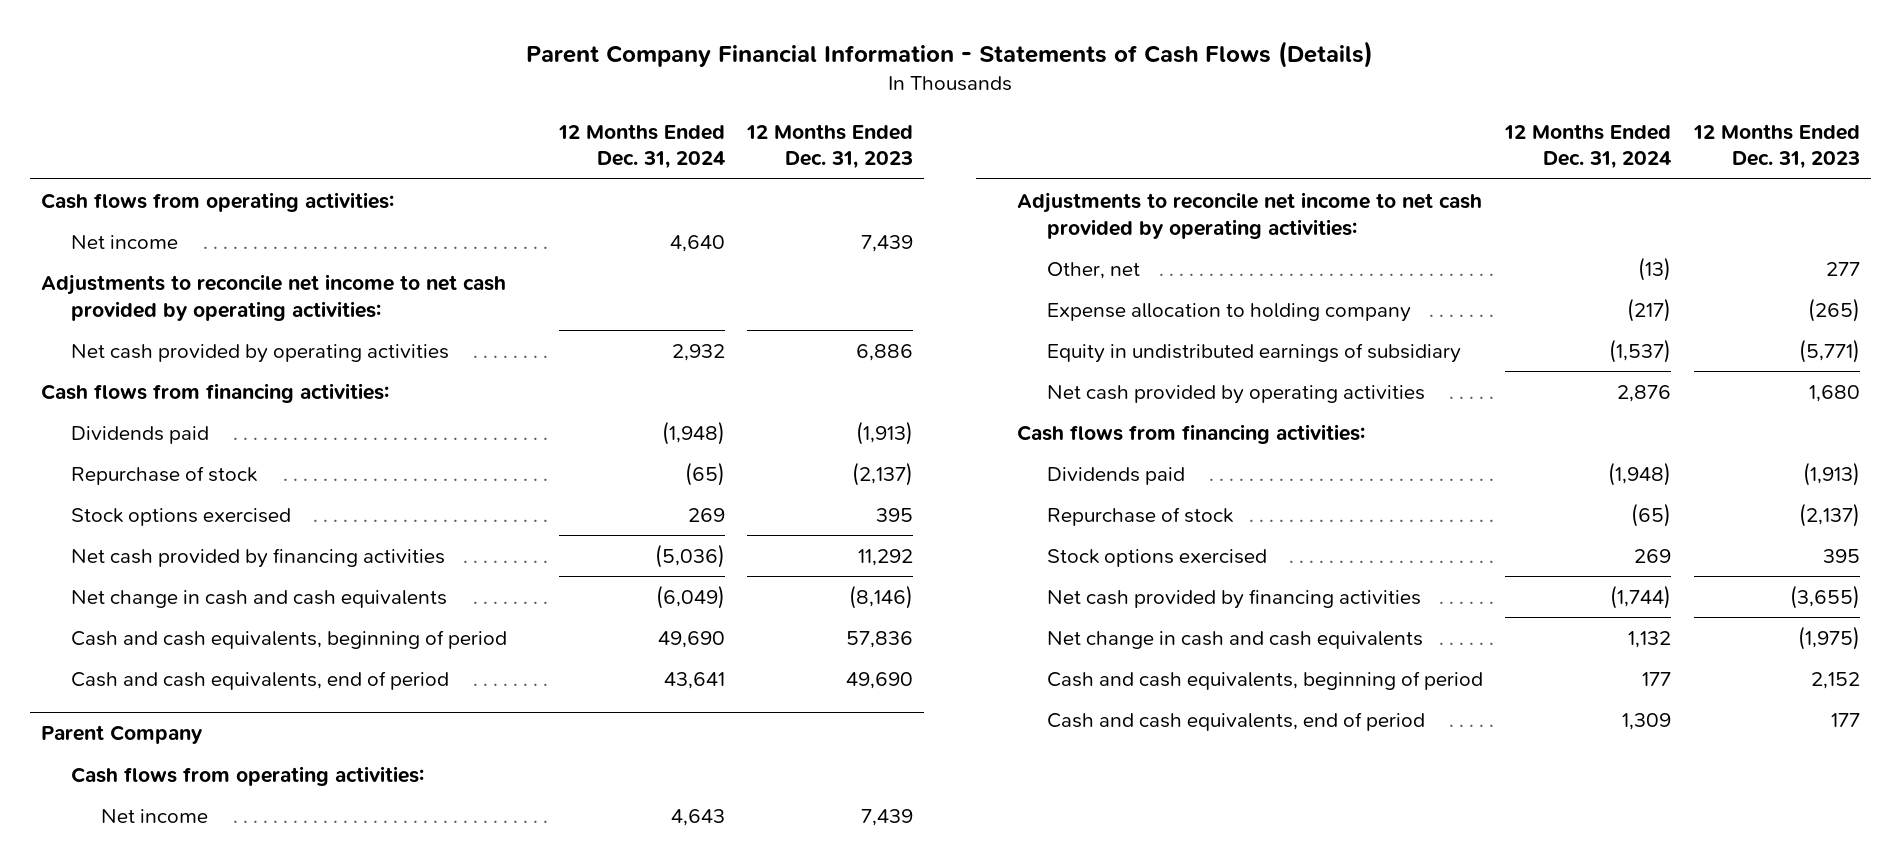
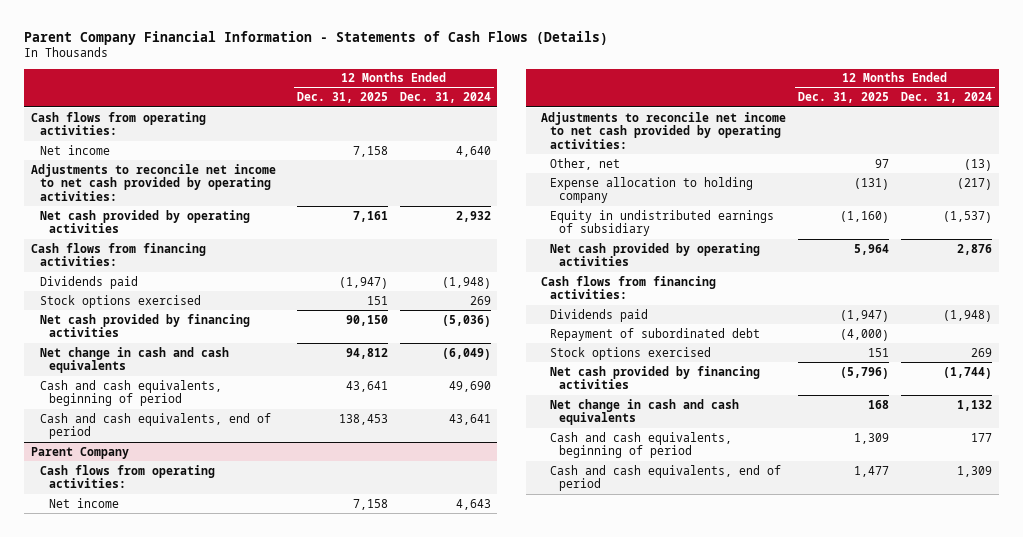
- | 12 Months Ended Dec. 31, 2024 | 12 Months Ended Dec. 31, 2023
+ | 12 Months Ended Dec. 31, 2025 | 12 Months Ended Dec. 31, 2024
- Repurchase of stock | (65) | (2,137)
@ Parent Company
- Repurchase of stock | (65) | (2,137)
+ Repayment of subordinated debt | (4,000) |

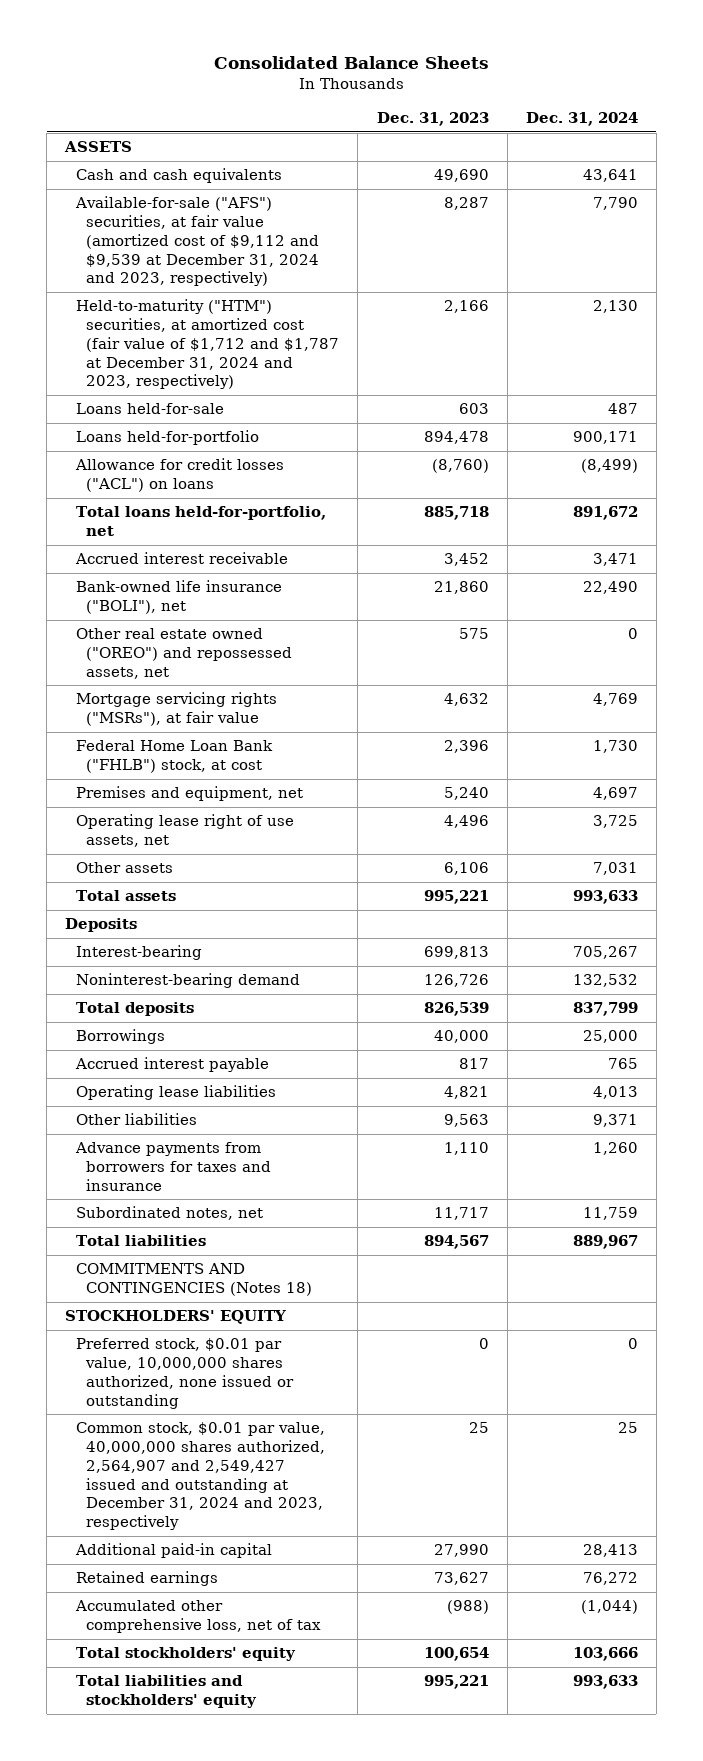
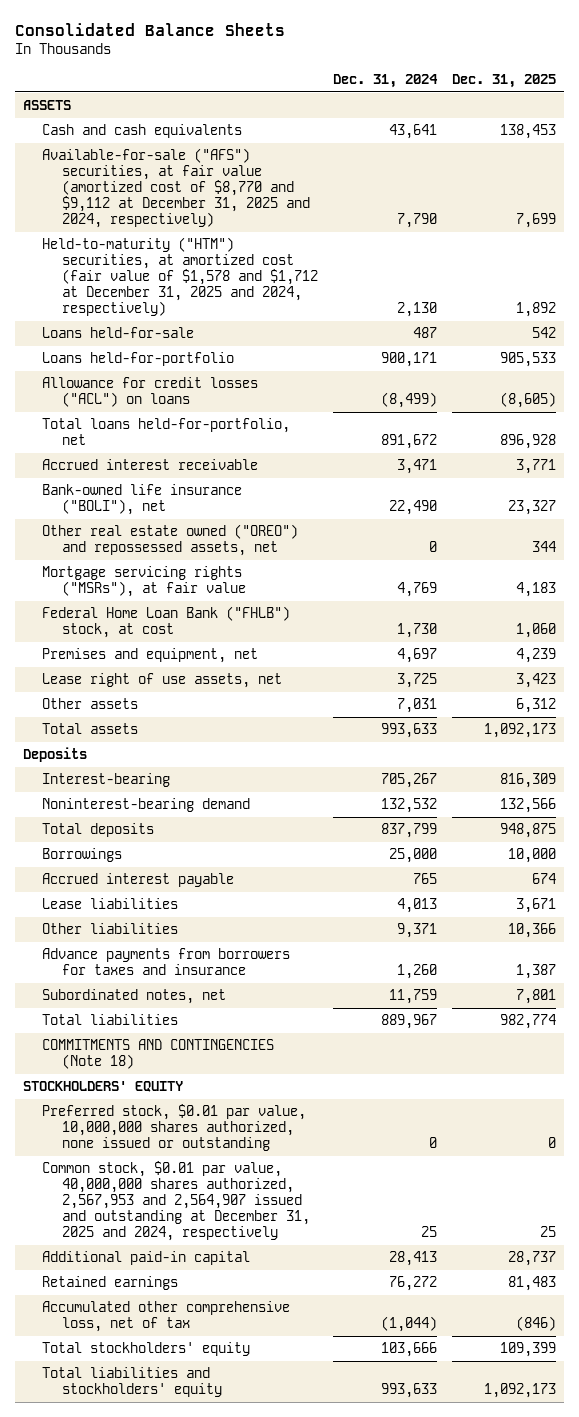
- | Dec. 31, 2023 | Dec. 31, 2024
+ | Dec. 31, 2024 | Dec. 31, 2025
- Available-for-sale ("AFS") securities, at fair value (amortized cost of $9,112 and $9,539 at December 31, 2024 and 2023, respectively) | 8,287 | 7,790
- Held-to-maturity ("HTM") securities, at amortized cost (fair value of $1,712 and $1,787 at December 31, 2024 and 2023, respectively) | 2,166 | 2,130
+ Available-for-sale ("AFS") securities, at fair value (amortized cost of $8,770 and $9,112 at December 31, 2025 and 2024, respectively) | 7,790 | 7,699
+ Held-to-maturity ("HTM") securities, at amortized cost (fair value of $1,578 and $1,712 at December 31, 2025 and 2024, respectively) | 2,130 | 1,892
- Operating lease right of use assets, net | 4,496 | 3,725
+ Lease right of use assets, net | 3,725 | 3,423
- Operating lease liabilities | 4,821 | 4,013
+ Lease liabilities | 4,013 | 3,671
- COMMITMENTS AND CONTINGENCIES (Notes 18)
+ COMMITMENTS AND CONTINGENCIES (Note 18)
- Common stock, $0.01 par value, 40,000,000 shares authorized, 2,564,907 and 2,549,427 issued and outstanding at December 31, 2024 and 2023, respectively | 25 | 25
+ Common stock, $0.01 par value, 40,000,000 shares authorized, 2,567,953 and 2,564,907 issued and outstanding at December 31, 2025 and 2024, respectively | 25 | 25

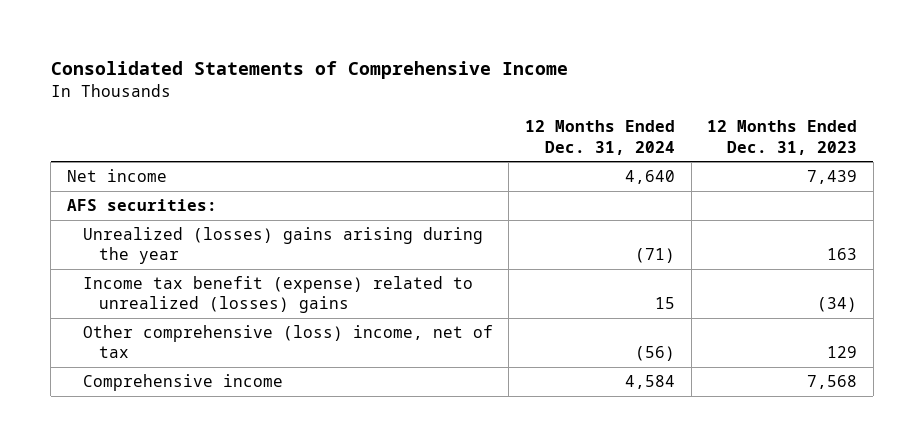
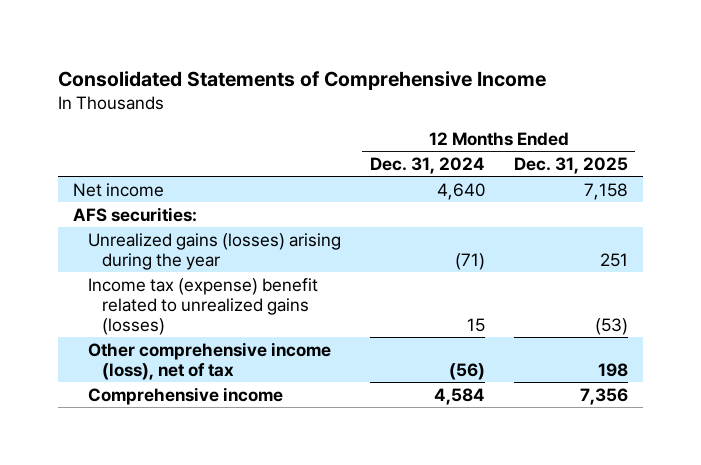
- | 12 Months Ended Dec. 31, 2024 | 12 Months Ended Dec. 31, 2023
+ | 12 Months Ended Dec. 31, 2024 | 12 Months Ended Dec. 31, 2025
- Unrealized (losses) gains arising during the year | (71) | 163
- Income tax benefit (expense) related to unrealized (losses) gains | 15 | (34)
- Other comprehensive (loss) income, net of tax | (56) | 129
+ Unrealized gains (losses) arising during the year | (71) | 251
+ Income tax (expense) benefit related to unrealized gains (losses) | 15 | (53)
+ Other comprehensive income (loss), net of tax | (56) | 198

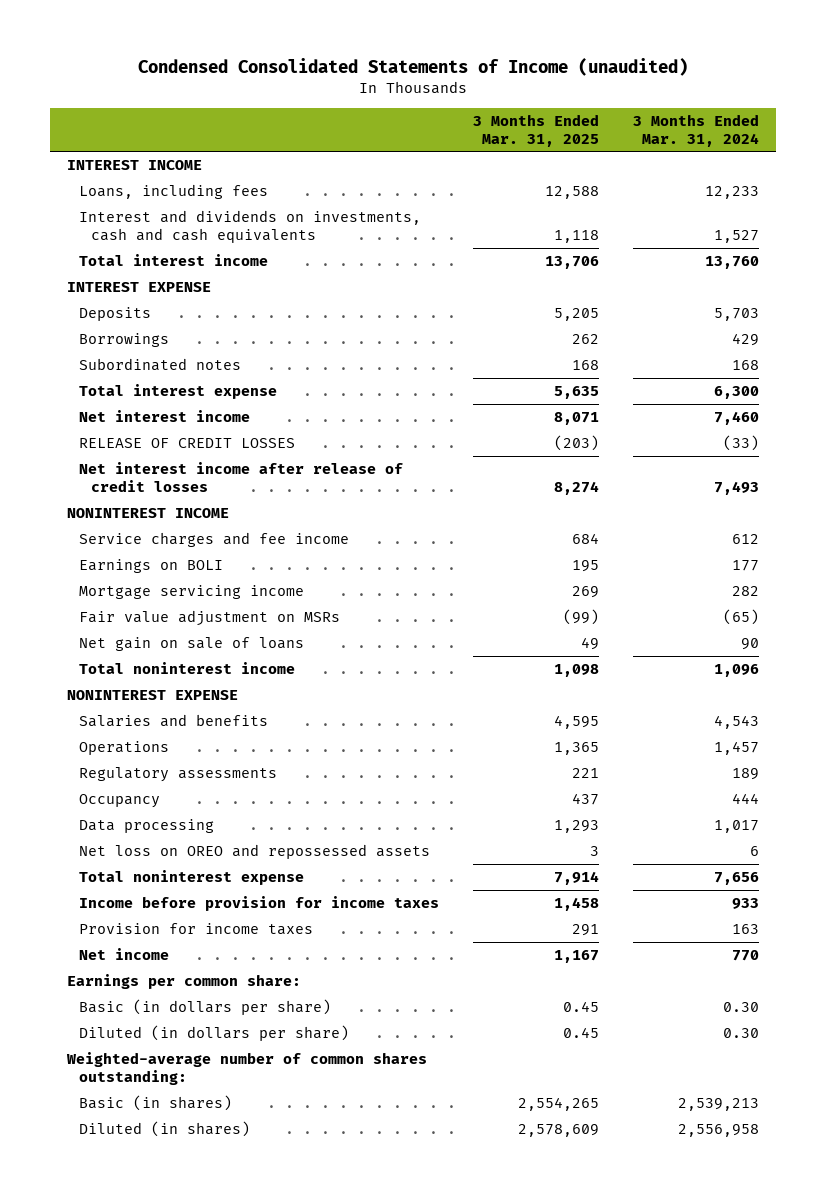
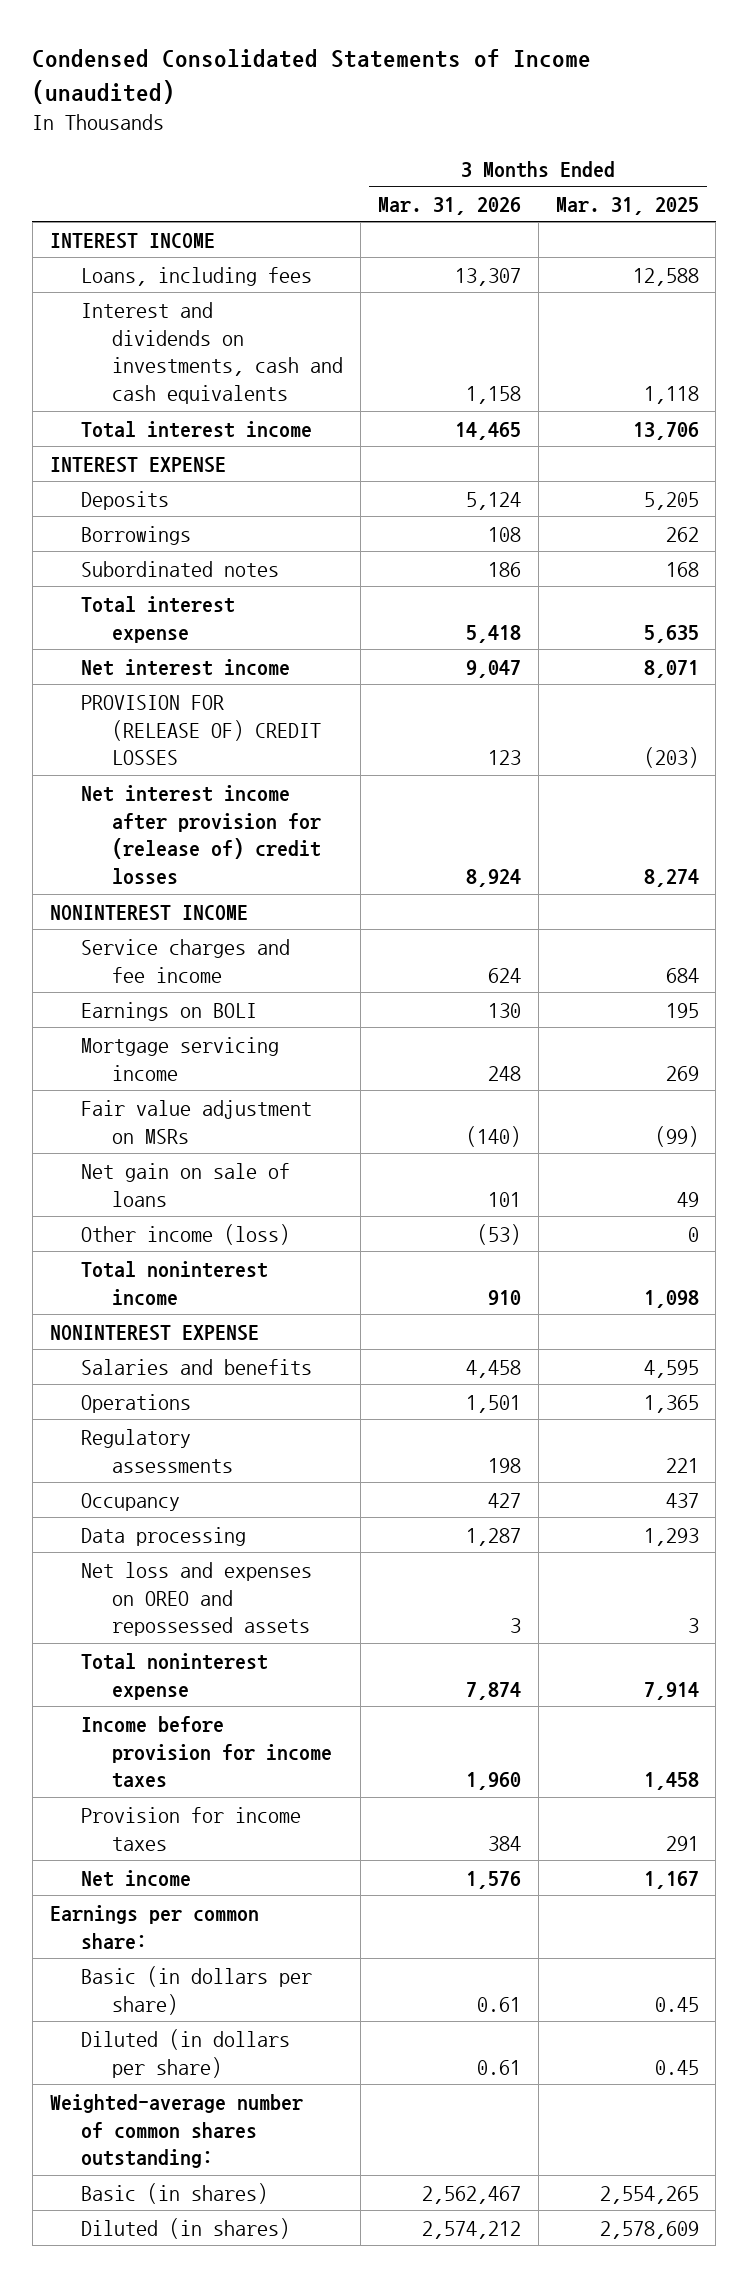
- | 3 Months Ended Mar. 31, 2025 | 3 Months Ended Mar. 31, 2024
+ | 3 Months Ended Mar. 31, 2026 | 3 Months Ended Mar. 31, 2025
- RELEASE OF CREDIT LOSSES | (203) | (33)
- Net interest income after release of credit losses | 8,274 | 7,493
+ PROVISION FOR (RELEASE OF) CREDIT LOSSES | 123 | (203)
+ Net interest income after provision for (release of) credit losses | 8,924 | 8,274
+ Other income (loss) | (53) | 0
- Net loss on OREO and repossessed assets | 3 | 6
+ Net loss and expenses on OREO and repossessed assets | 3 | 3

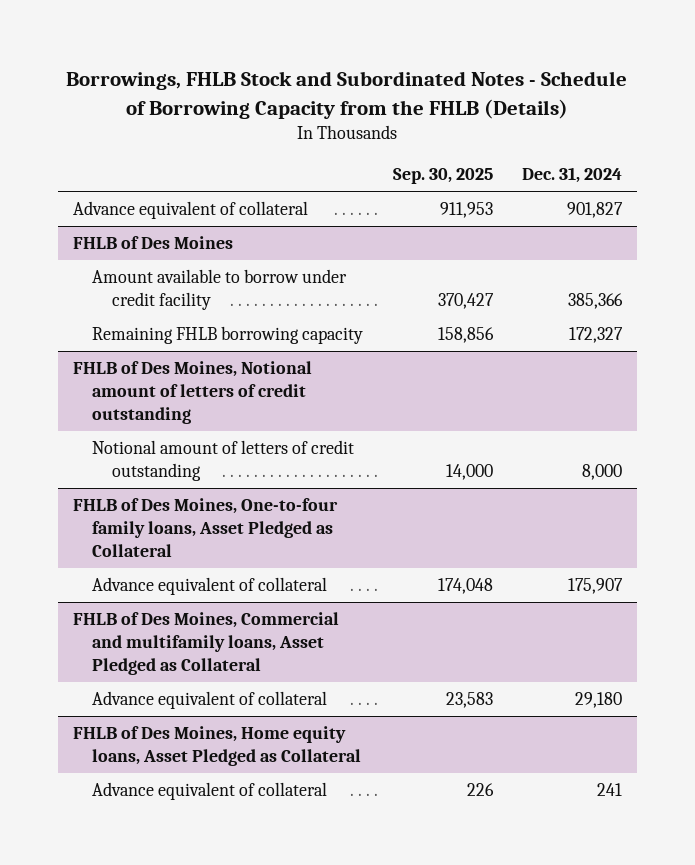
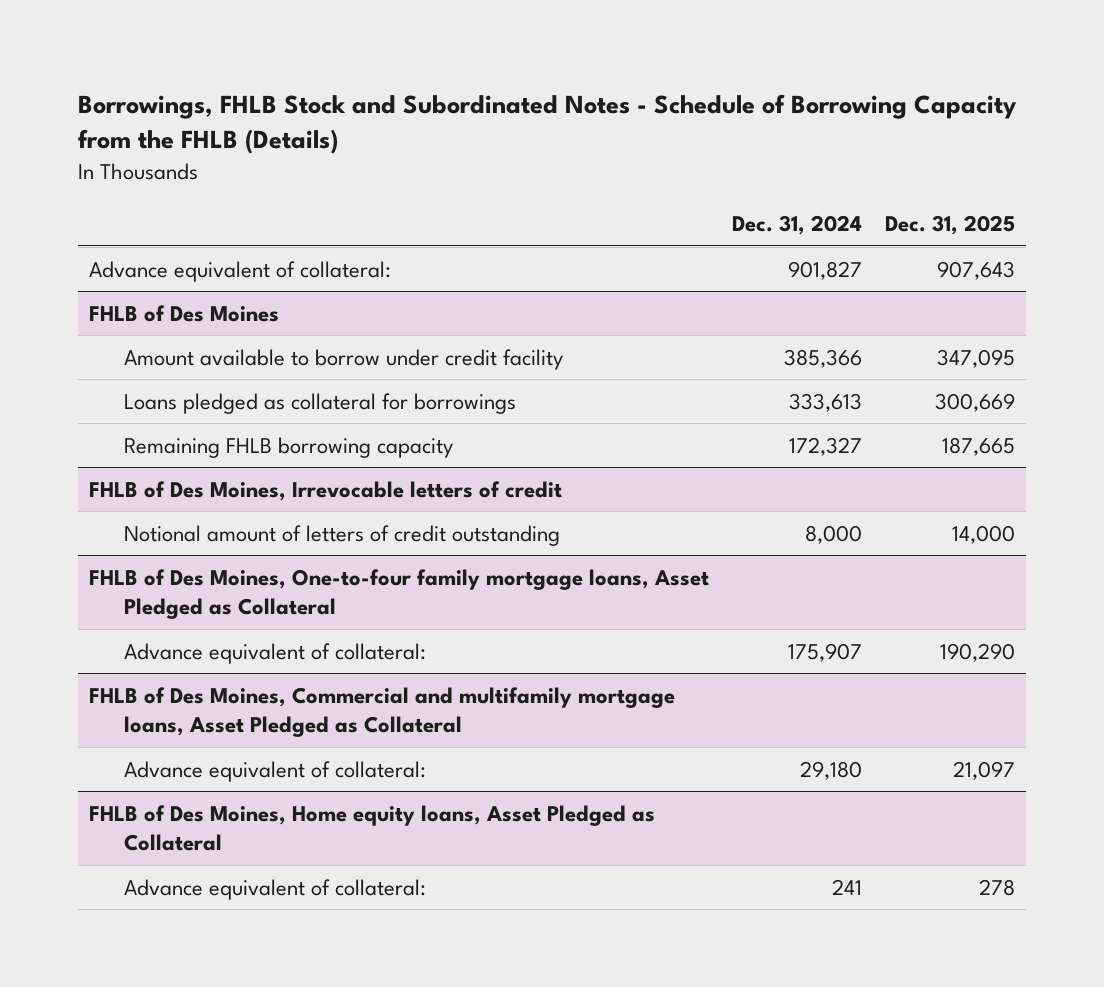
- | Sep. 30, 2025 | Dec. 31, 2024
+ | Dec. 31, 2024 | Dec. 31, 2025
- Advance equivalent of collateral | 911,953 | 901,827
+ Advance equivalent of collateral: | 901,827 | 907,643
@ FHLB of Des Moines
+ Loans pledged as collateral for borrowings | 333,613 | 300,669
- FHLB of Des Moines, Notional amount of letters of credit outstanding
+ FHLB of Des Moines, Irrevocable letters of credit
- FHLB of Des Moines, One-to-four family loans, Asset Pledged as Collateral
- Advance equivalent of collateral | 174,048 | 175,907
- FHLB of Des Moines, Commercial and multifamily loans, Asset Pledged as Collateral
- Advance equivalent of collateral | 23,583 | 29,180
+ FHLB of Des Moines, One-to-four family mortgage loans, Asset Pledged as Collateral
+ Advance equivalent of collateral: | 175,907 | 190,290
+ FHLB of Des Moines, Commercial and multifamily mortgage loans, Asset Pledged as Collateral
+ Advance equivalent of collateral: | 29,180 | 21,097
@ FHLB of Des Moines, Home equity loans, Asset Pledged as Collateral
- Advance equivalent of collateral | 226 | 241
+ Advance equivalent of collateral: | 241 | 278

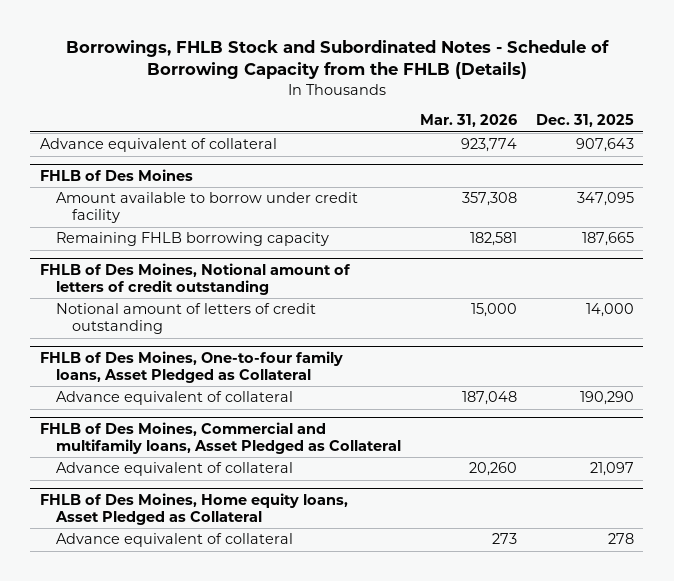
- | Dec. 31, 2024 | Dec. 31, 2025
+ | Mar. 31, 2026 | Dec. 31, 2025
- Advance equivalent of collateral: | 901,827 | 907,643
+ Advance equivalent of collateral | 923,774 | 907,643
@ FHLB of Des Moines
- Loans pledged as collateral for borrowings | 333,613 | 300,669
- FHLB of Des Moines, Irrevocable letters of credit
+ FHLB of Des Moines, Notional amount of letters of credit outstanding
- FHLB of Des Moines, One-to-four family mortgage loans, Asset Pledged as Collateral
- Advance equivalent of collateral: | 175,907 | 190,290
- FHLB of Des Moines, Commercial and multifamily mortgage loans, Asset Pledged as Collateral
- Advance equivalent of collateral: | 29,180 | 21,097
+ FHLB of Des Moines, One-to-four family loans, Asset Pledged as Collateral
+ Advance equivalent of collateral | 187,048 | 190,290
+ FHLB of Des Moines, Commercial and multifamily loans, Asset Pledged as Collateral
+ Advance equivalent of collateral | 20,260 | 21,097
@ FHLB of Des Moines, Home equity loans, Asset Pledged as Collateral
- Advance equivalent of collateral: | 241 | 278
+ Advance equivalent of collateral | 273 | 278

